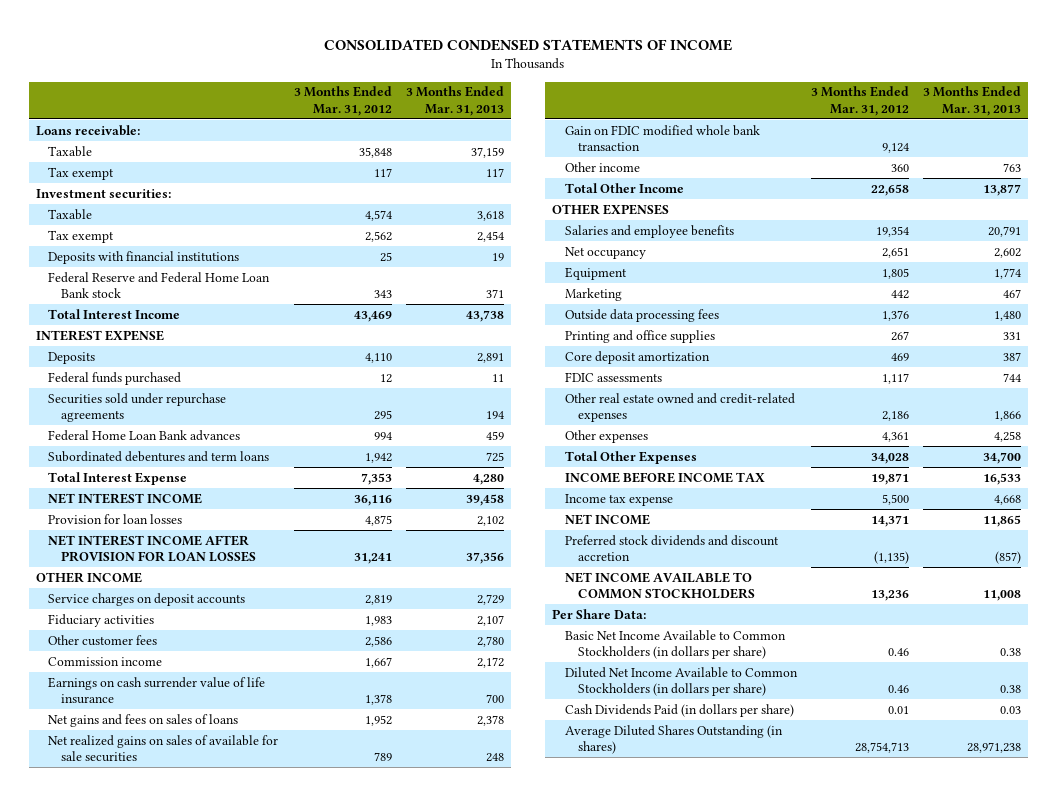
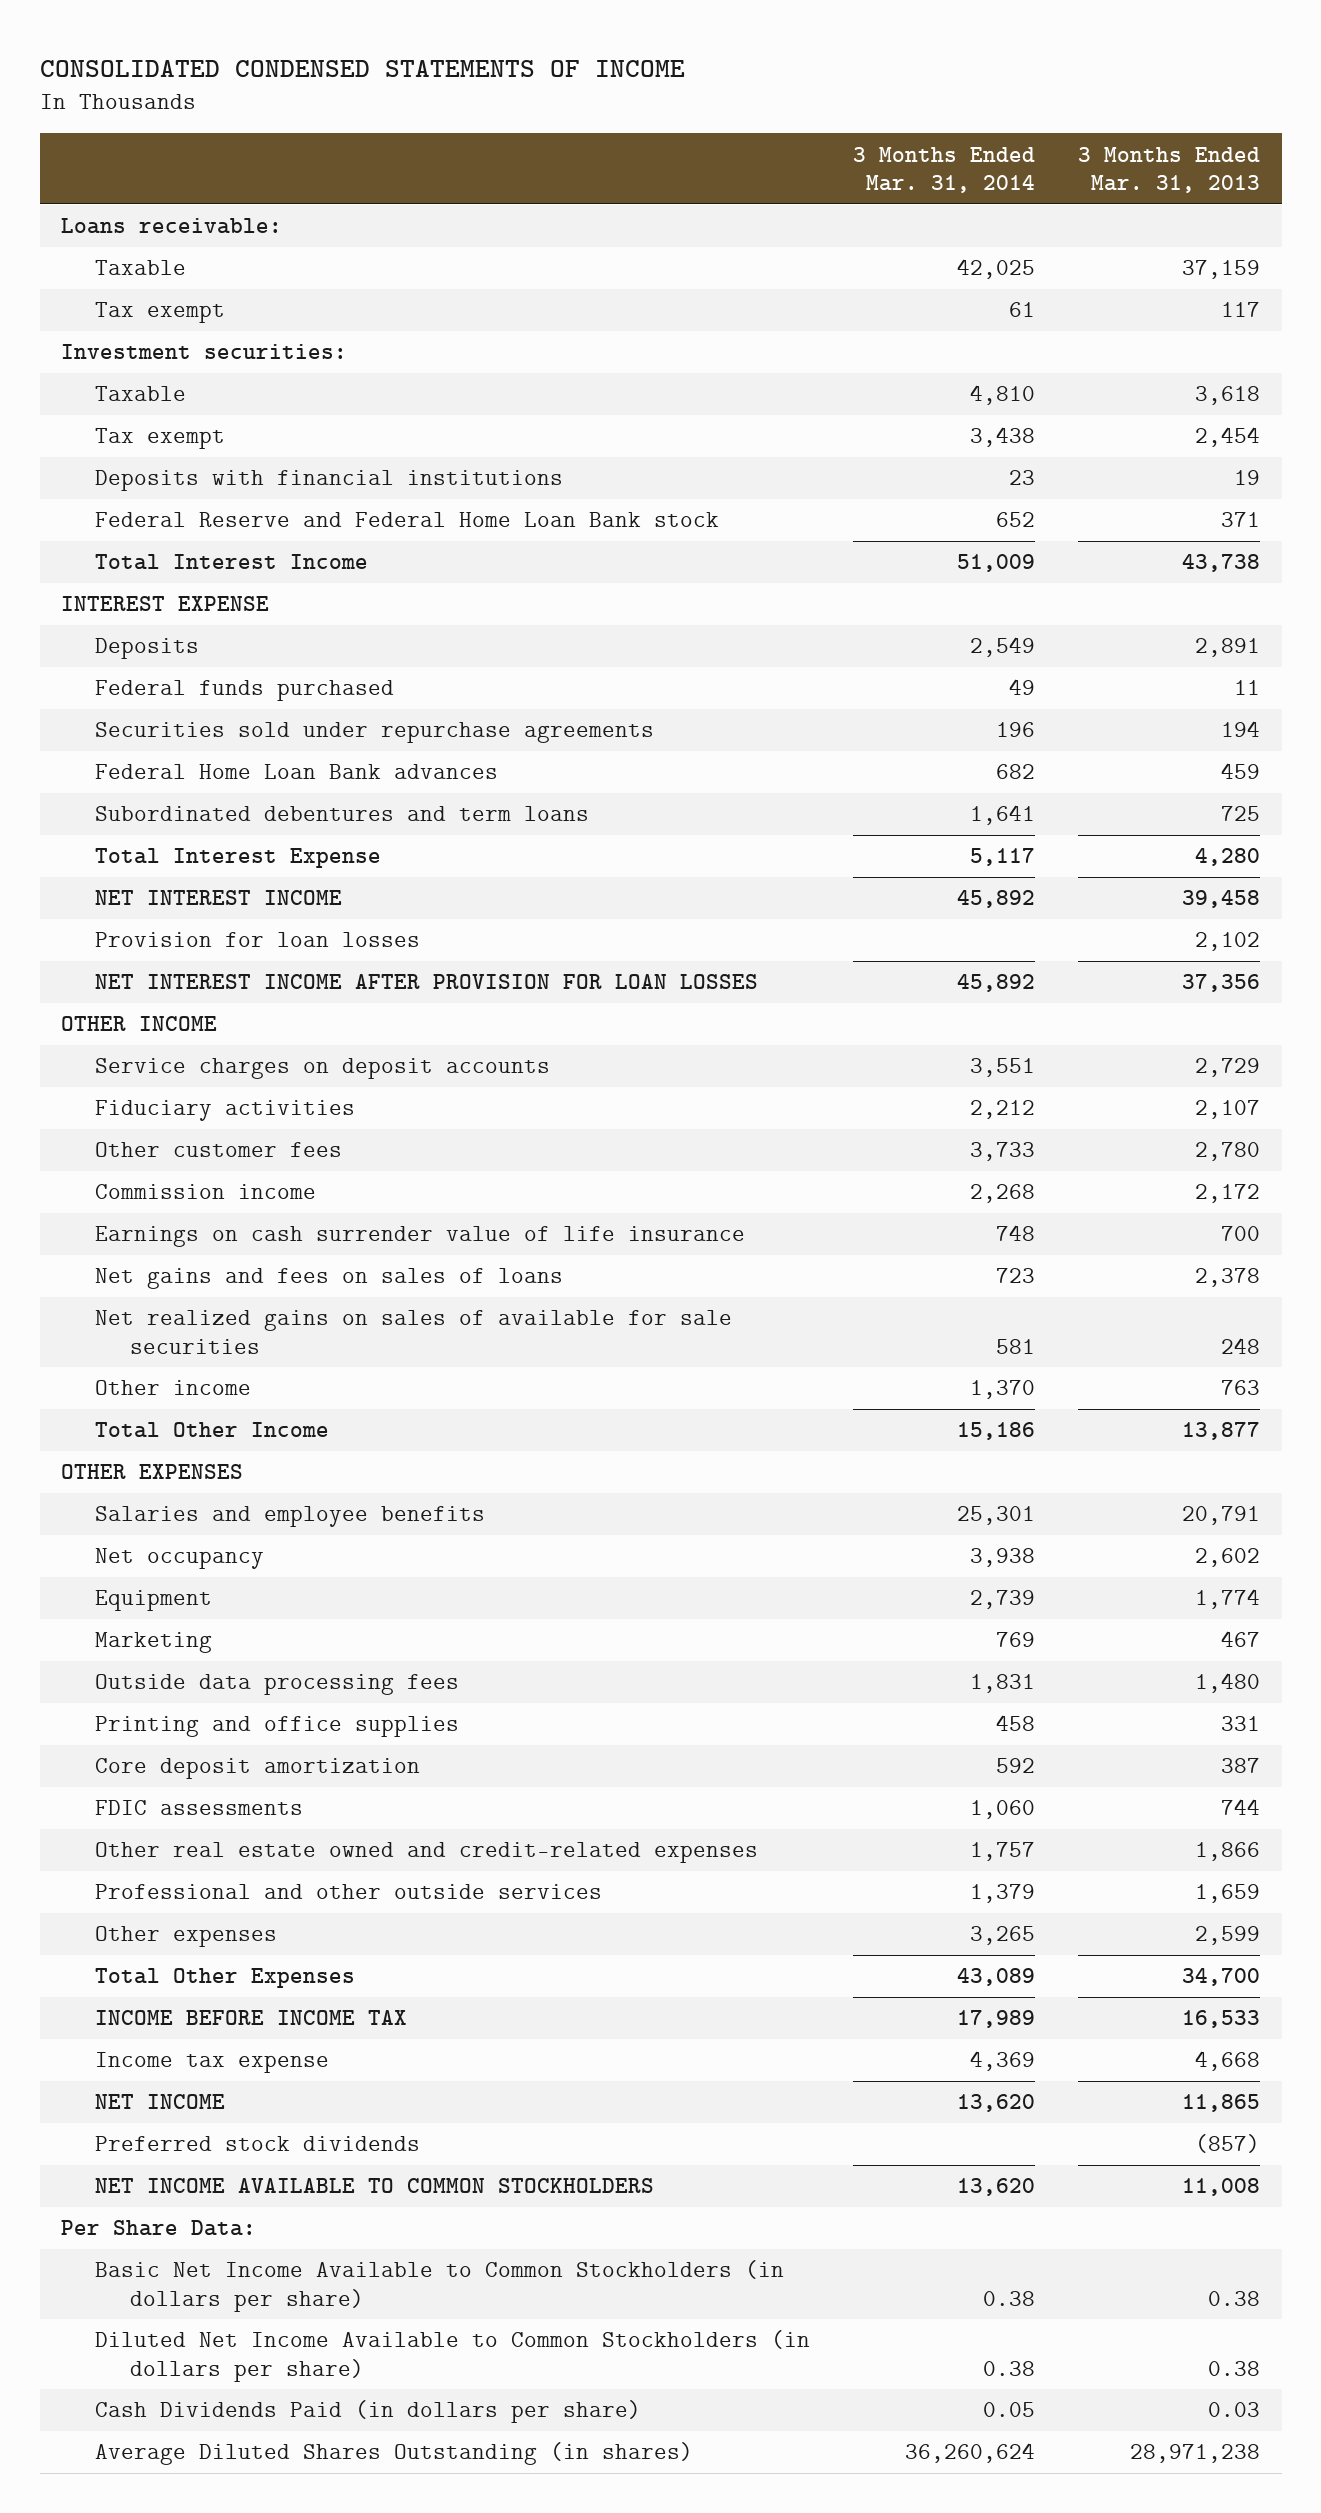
- | 3 Months Ended Mar. 31, 2012 | 3 Months Ended Mar. 31, 2013
+ | 3 Months Ended Mar. 31, 2014 | 3 Months Ended Mar. 31, 2013
- Gain on FDIC modified whole bank transaction | 9,124 |
- Other expenses | 4,361 | 4,258
+ Professional and other outside services | 1,379 | 1,659
+ Other expenses | 3,265 | 2,599
- Preferred stock dividends and discount accretion | (1,135) | (857)
+ Preferred stock dividends | | (857)

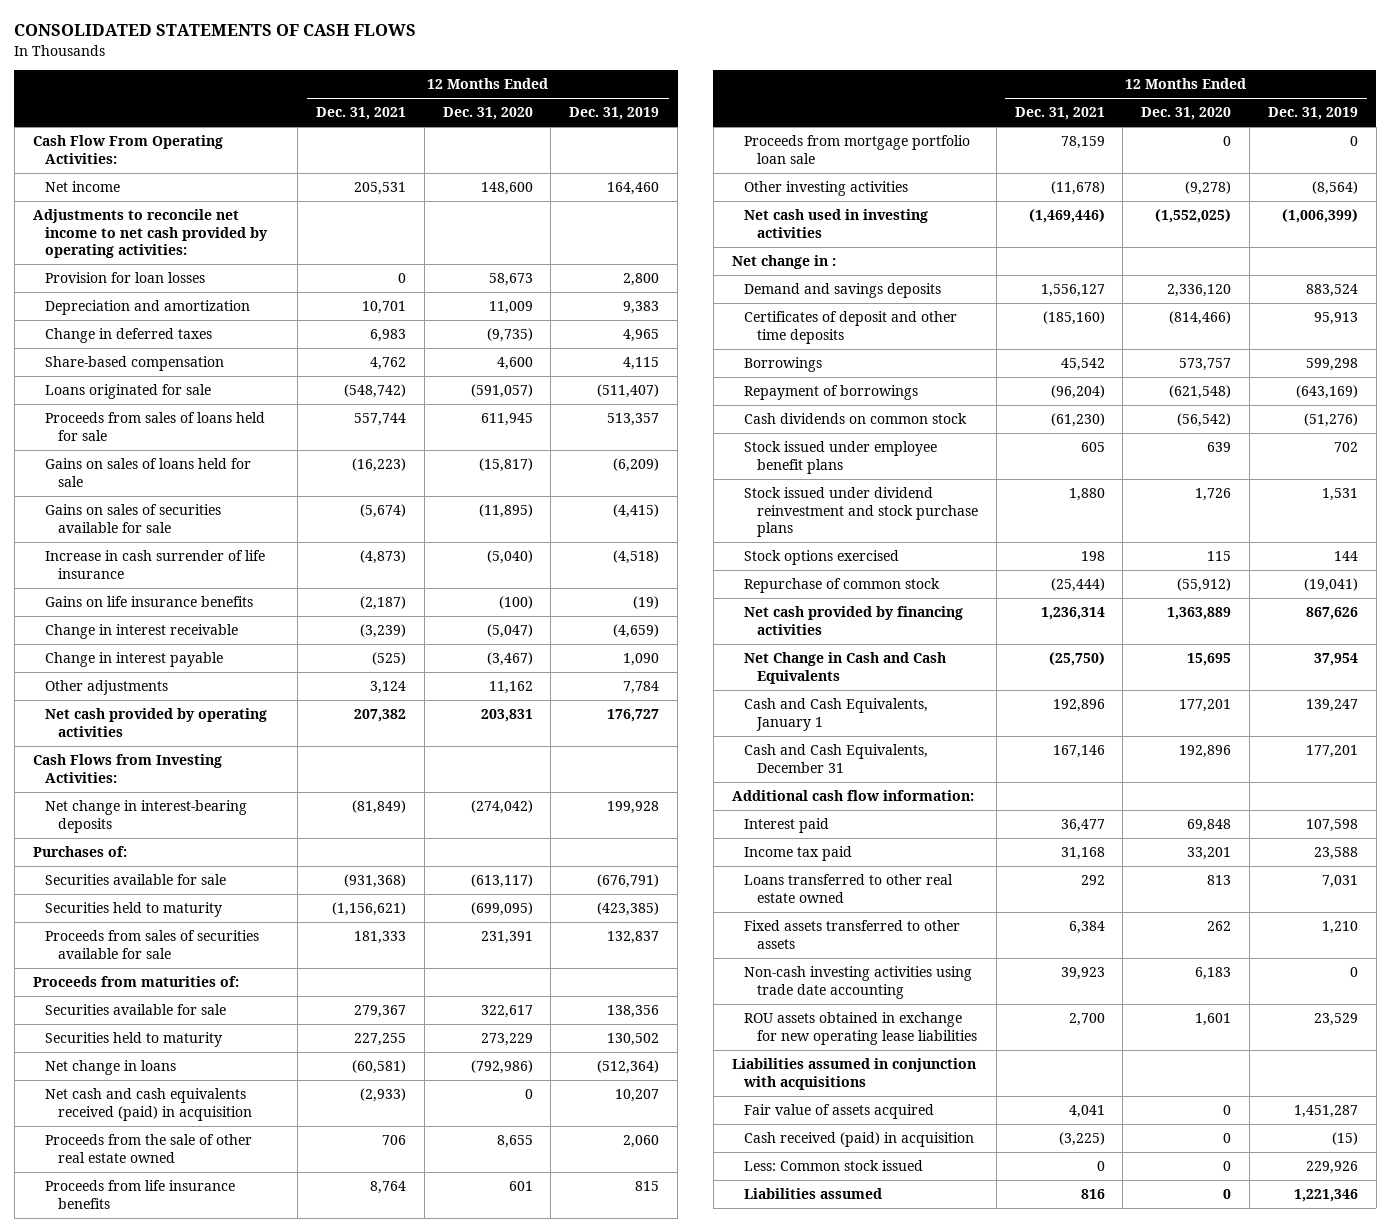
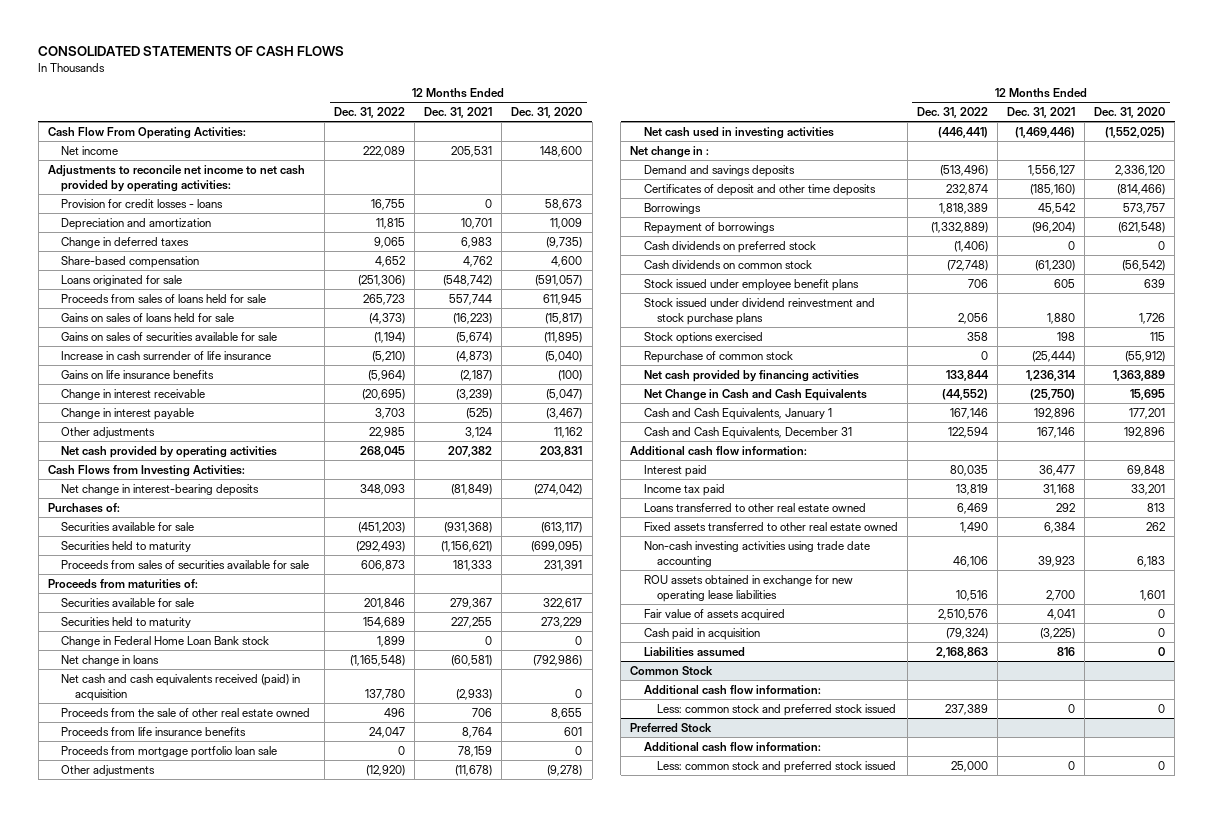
- | 12 Months Ended Dec. 31, 2021 | 12 Months Ended Dec. 31, 2020 | 12 Months Ended Dec. 31, 2019
+ | 12 Months Ended Dec. 31, 2022 | 12 Months Ended Dec. 31, 2021 | 12 Months Ended Dec. 31, 2020
- Provision for loan losses | 0 | 58,673 | 2,800
+ Provision for credit losses - loans | 16,755 | 0 | 58,673
+ Change in Federal Home Loan Bank stock | 1,899 | 0 | 0
- Other investing activities | (11,678) | (9,278) | (8,564)
+ Other adjustments | (12,920) | (11,678) | (9,278)
+ Cash dividends on preferred stock | (1,406) | 0 | 0
- Fixed assets transferred to other assets | 6,384 | 262 | 1,210
+ Fixed assets transferred to other real estate owned | 1,490 | 6,384 | 262
- Liabilities assumed in conjunction with acquisitions
- Cash received (paid) in acquisition | (3,225) | 0 | (15)
- Less: Common stock issued | 0 | 0 | 229,926
+ Cash paid in acquisition | (79,324) | (3,225) | 0
+ Common Stock
+ Additional cash flow information:
+ Less: common stock and preferred stock issued | 237,389 | 0 | 0
+ Preferred Stock
+ Additional cash flow information:
+ Less: common stock and preferred stock issued | 25,000 | 0 | 0

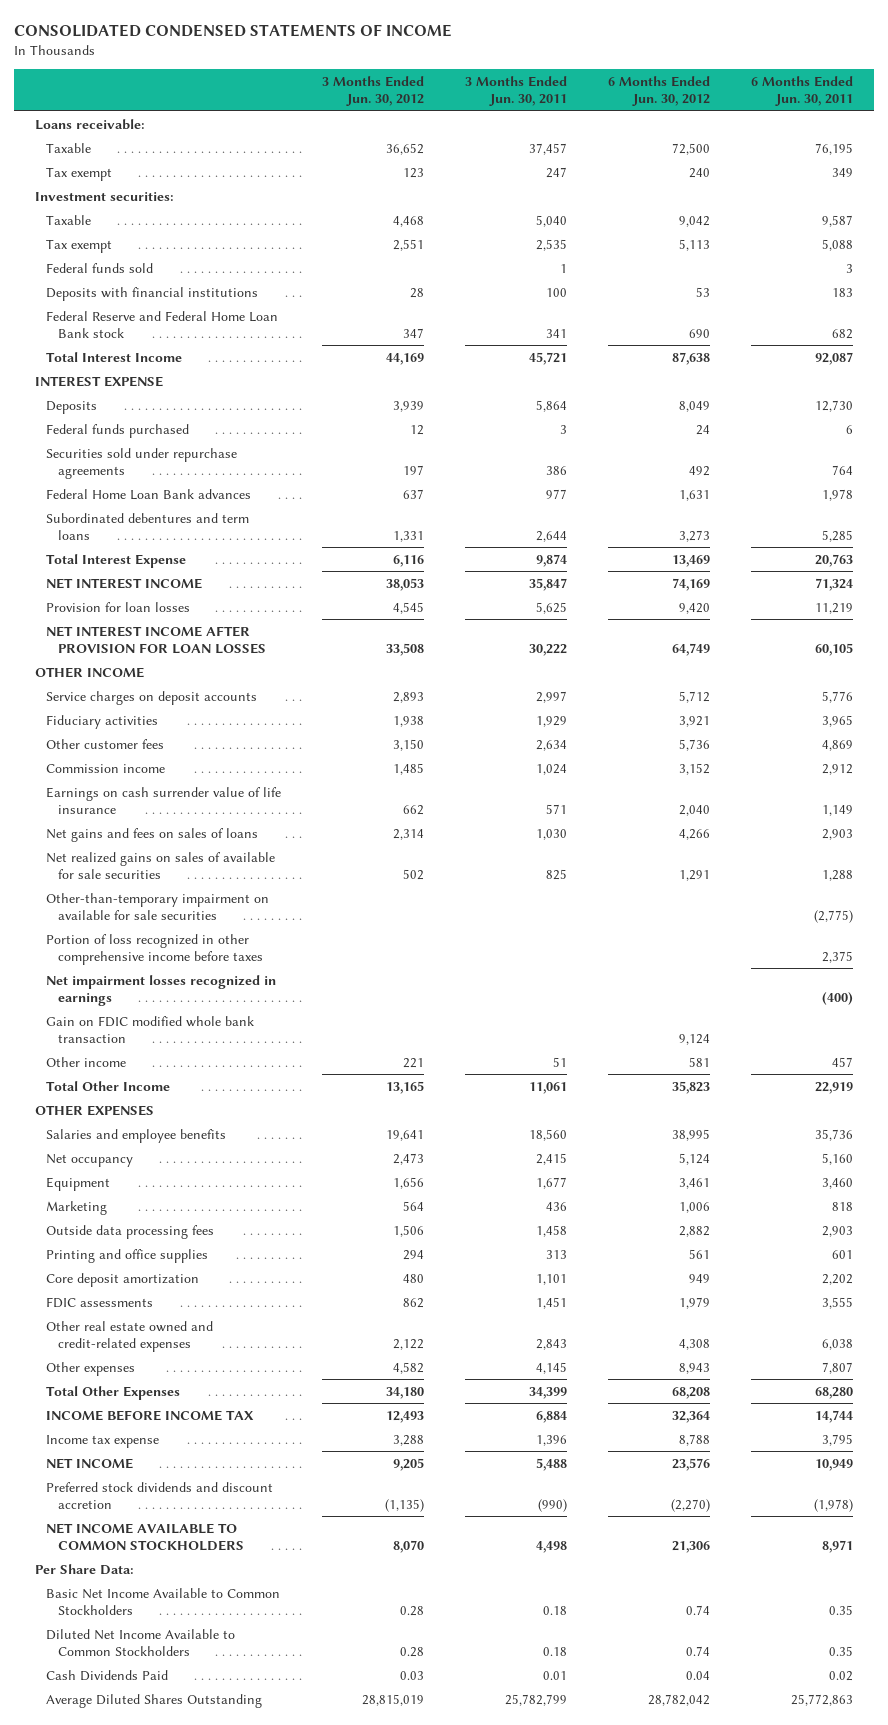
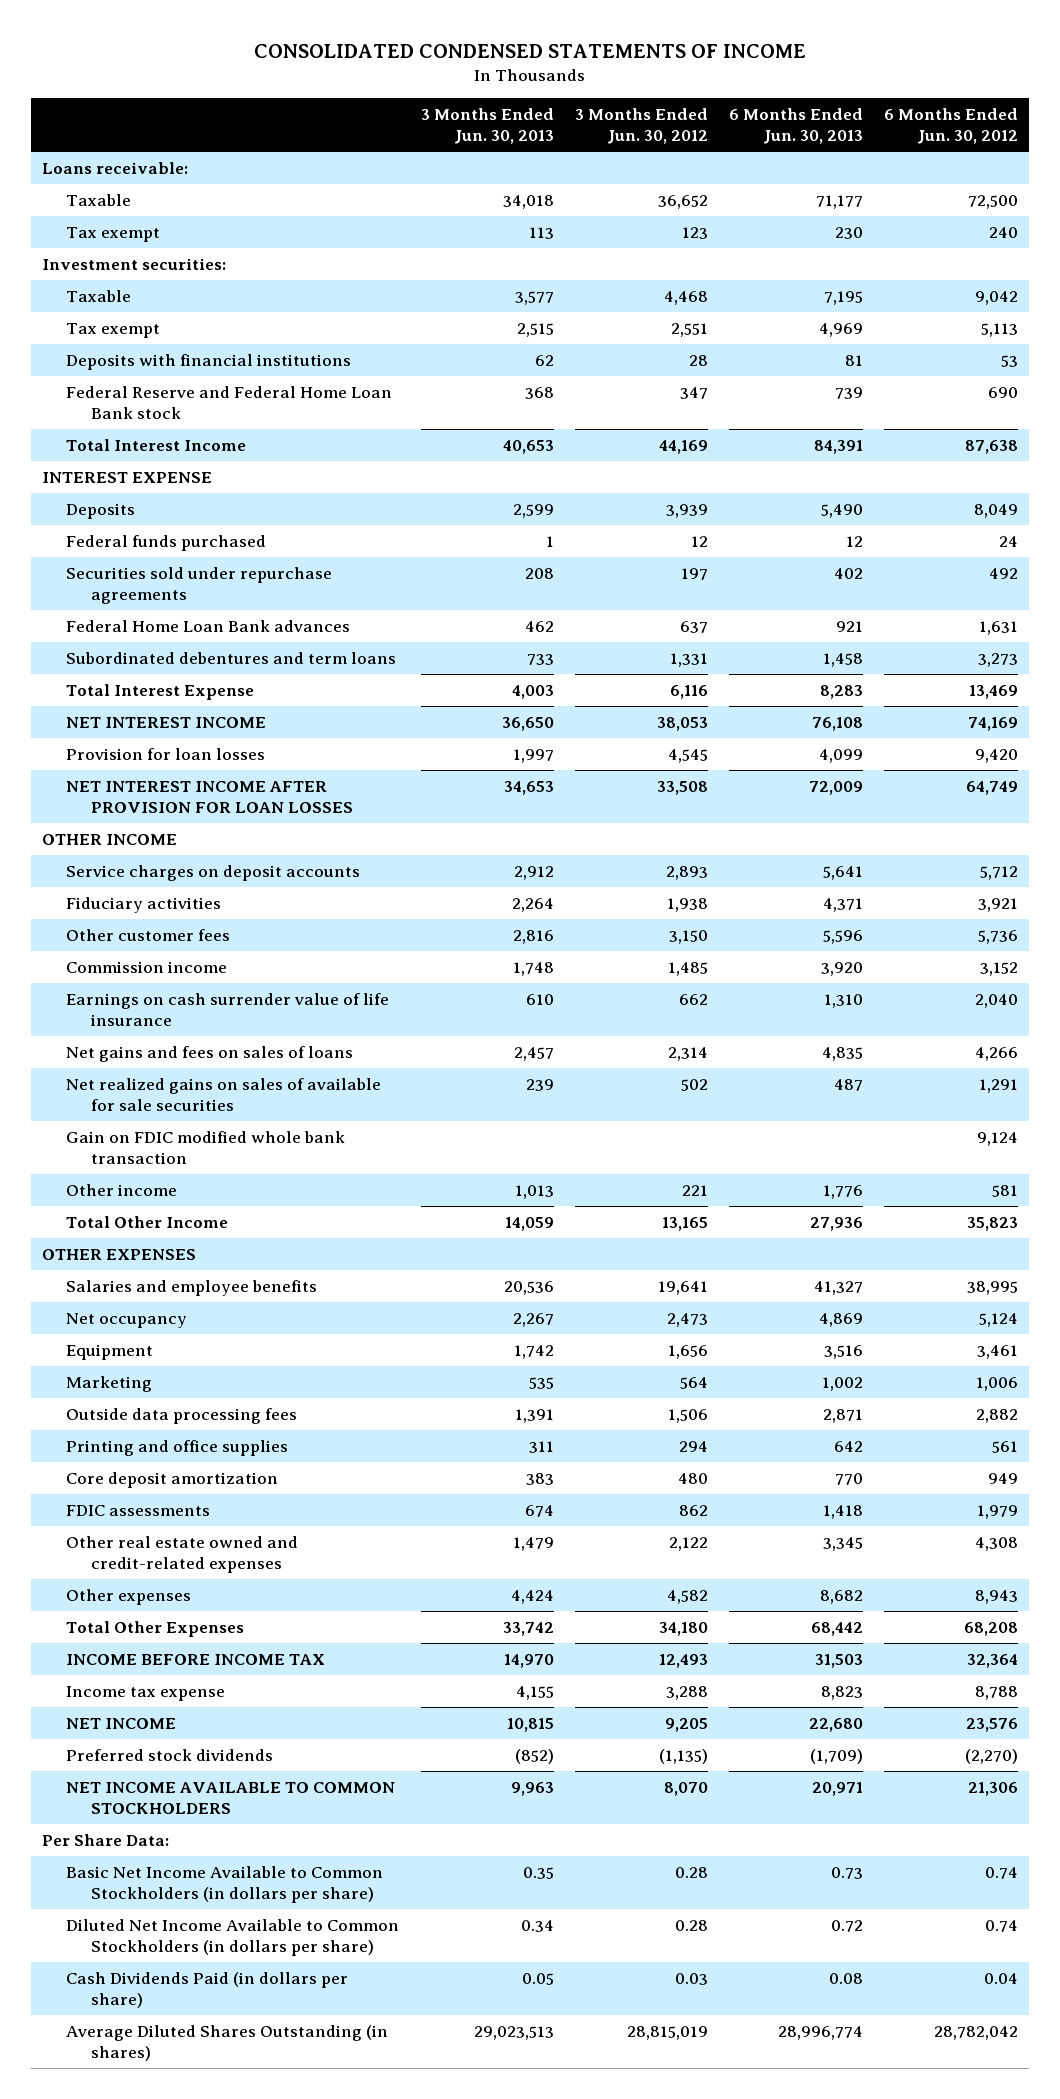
- | 3 Months Ended Jun. 30, 2012 | 3 Months Ended Jun. 30, 2011 | 6 Months Ended Jun. 30, 2012 | 6 Months Ended Jun. 30, 2011
+ | 3 Months Ended Jun. 30, 2013 | 3 Months Ended Jun. 30, 2012 | 6 Months Ended Jun. 30, 2013 | 6 Months Ended Jun. 30, 2012
- Federal funds sold | | 1 | | 3
- Other-than-temporary impairment on available for sale securities | | | | (2,775)
- Portion of loss recognized in other comprehensive income before taxes | | | | 2,375
- Net impairment losses recognized in earnings | | | | (400)
- Preferred stock dividends and discount accretion | (1,135) | (990) | (2,270) | (1,978)
+ Preferred stock dividends | (852) | (1,135) | (1,709) | (2,270)
- Basic Net Income Available to Common Stockholders | 0.28 | 0.18 | 0.74 | 0.35
- Diluted Net Income Available to Common Stockholders | 0.28 | 0.18 | 0.74 | 0.35
- Cash Dividends Paid | 0.03 | 0.01 | 0.04 | 0.02
- Average Diluted Shares Outstanding | 28,815,019 | 25,782,799 | 28,782,042 | 25,772,863
+ Basic Net Income Available to Common Stockholders (in dollars per share) | 0.35 | 0.28 | 0.73 | 0.74
+ Diluted Net Income Available to Common Stockholders (in dollars per share) | 0.34 | 0.28 | 0.72 | 0.74
+ Cash Dividends Paid (in dollars per share) | 0.05 | 0.03 | 0.08 | 0.04
+ Average Diluted Shares Outstanding (in shares) | 29,023,513 | 28,815,019 | 28,996,774 | 28,782,042

